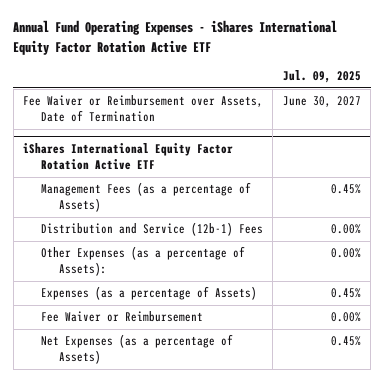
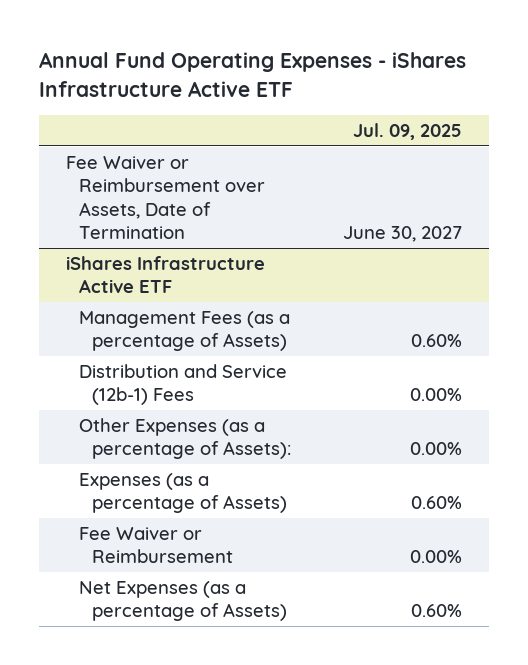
- Annual Fund Operating Expenses - iShares International Equity Factor Rotation Active ETF
+ Annual Fund Operating Expenses - iShares Infrastructure Active ETF
- iShares International Equity Factor Rotation Active ETF
- Management Fees (as a percentage of Assets) | 0.45%
+ iShares Infrastructure Active ETF
+ Management Fees (as a percentage of Assets) | 0.60%
- Expenses (as a percentage of Assets) | 0.45%
+ Expenses (as a percentage of Assets) | 0.60%
- Net Expenses (as a percentage of Assets) | 0.45%
+ Net Expenses (as a percentage of Assets) | 0.60%

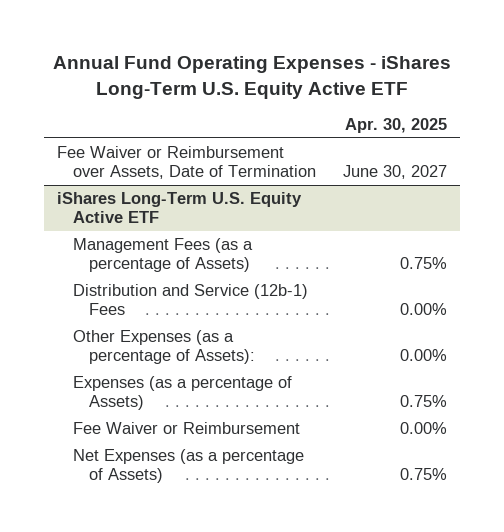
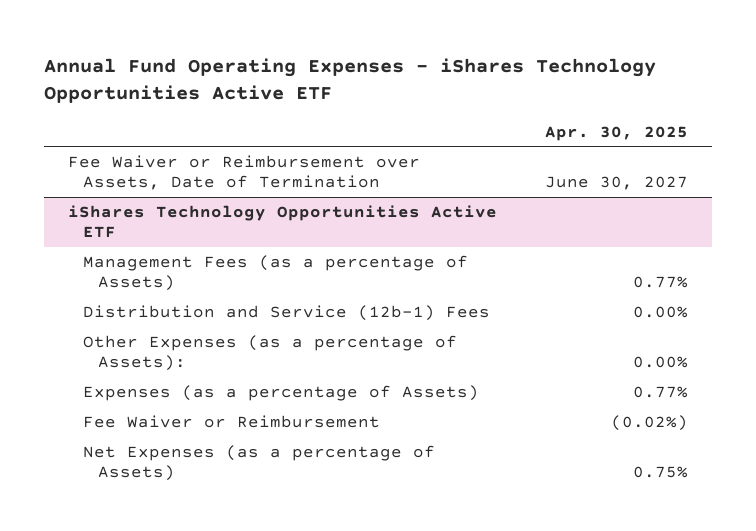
- Annual Fund Operating Expenses - iShares Long-Term U.S. Equity Active ETF
+ Annual Fund Operating Expenses - iShares Technology Opportunities Active ETF
- iShares Long-Term U.S. Equity Active ETF
- Management Fees (as a percentage of Assets) | 0.75%
+ iShares Technology Opportunities Active ETF
+ Management Fees (as a percentage of Assets) | 0.77%
- Expenses (as a percentage of Assets) | 0.75%
- Fee Waiver or Reimbursement | 0.00%
+ Expenses (as a percentage of Assets) | 0.77%
+ Fee Waiver or Reimbursement | (0.02%)

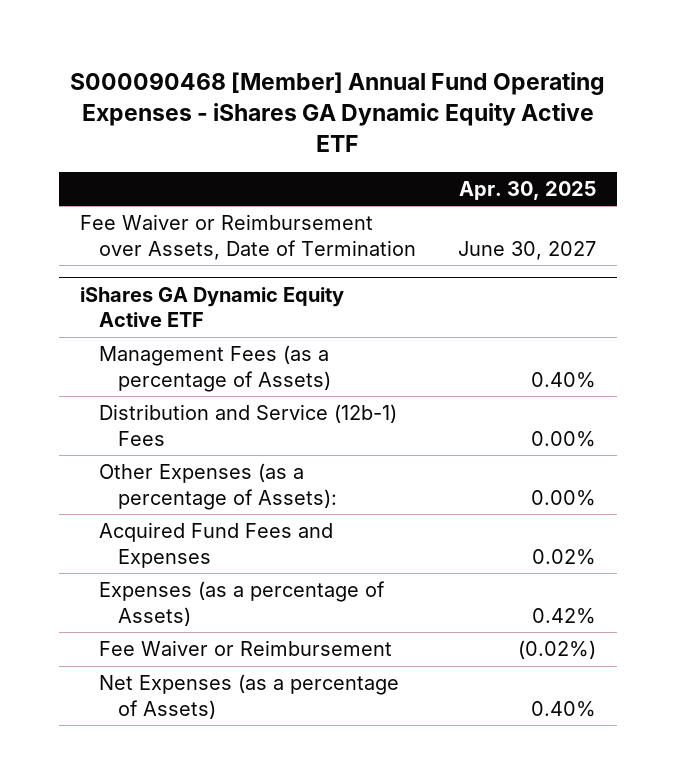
- Annual Fund Operating Expenses - iShares Technology Opportunities Active ETF
+ S000090468 [Member] Annual Fund Operating Expenses - iShares GA Dynamic Equity Active ETF
- iShares Technology Opportunities Active ETF
- Management Fees (as a percentage of Assets) | 0.77%
+ iShares GA Dynamic Equity Active ETF
+ Management Fees (as a percentage of Assets) | 0.40%
- Expenses (as a percentage of Assets) | 0.77%
+ Acquired Fund Fees and Expenses | 0.02%
+ Expenses (as a percentage of Assets) | 0.42%
- Net Expenses (as a percentage of Assets) | 0.75%
+ Net Expenses (as a percentage of Assets) | 0.40%

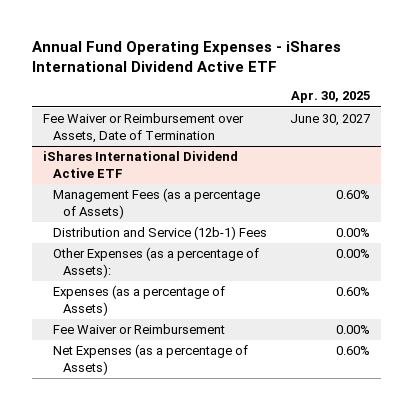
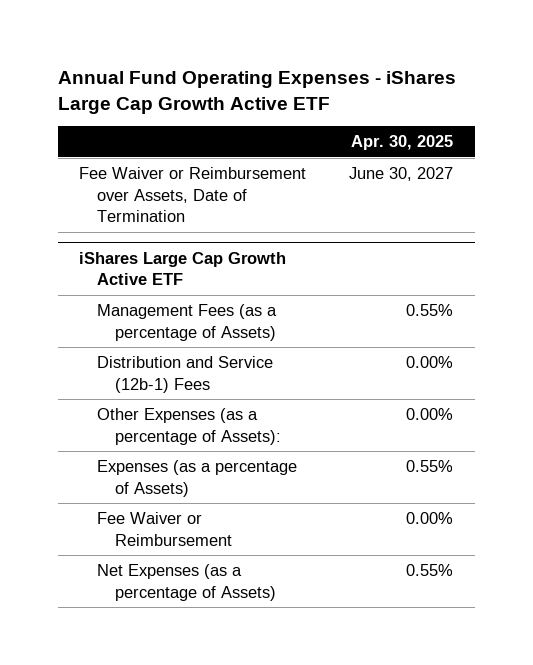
- Annual Fund Operating Expenses - iShares International Dividend Active ETF
+ Annual Fund Operating Expenses - iShares Large Cap Growth Active ETF
- iShares International Dividend Active ETF
- Management Fees (as a percentage of Assets) | 0.60%
+ iShares Large Cap Growth Active ETF
+ Management Fees (as a percentage of Assets) | 0.55%
- Expenses (as a percentage of Assets) | 0.60%
+ Expenses (as a percentage of Assets) | 0.55%
- Net Expenses (as a percentage of Assets) | 0.60%
+ Net Expenses (as a percentage of Assets) | 0.55%

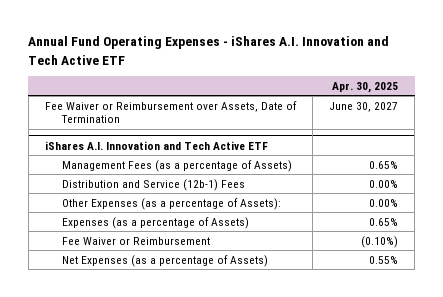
- Annual Fund Operating Expenses - iShares Large Cap Growth Active ETF
+ Annual Fund Operating Expenses - iShares A.I. Innovation and Tech Active ETF
- iShares Large Cap Growth Active ETF
- Management Fees (as a percentage of Assets) | 0.55%
+ iShares A.I. Innovation and Tech Active ETF
+ Management Fees (as a percentage of Assets) | 0.65%
- Expenses (as a percentage of Assets) | 0.55%
- Fee Waiver or Reimbursement | 0.00%
+ Expenses (as a percentage of Assets) | 0.65%
+ Fee Waiver or Reimbursement | (0.10%)

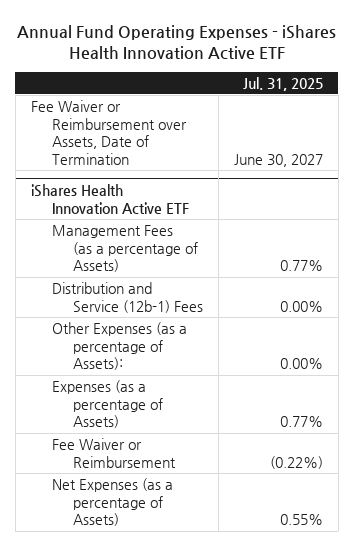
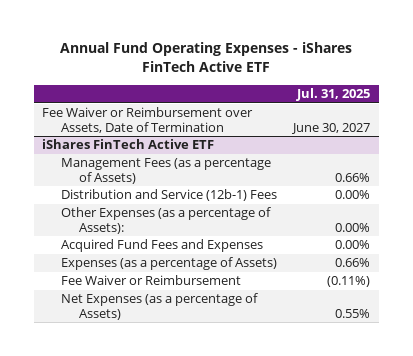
- Annual Fund Operating Expenses - iShares Health Innovation Active ETF
+ Annual Fund Operating Expenses - iShares FinTech Active ETF
- iShares Health Innovation Active ETF
- Management Fees (as a percentage of Assets) | 0.77%
+ iShares FinTech Active ETF
+ Management Fees (as a percentage of Assets) | 0.66%
- Expenses (as a percentage of Assets) | 0.77%
- Fee Waiver or Reimbursement | (0.22%)
+ Acquired Fund Fees and Expenses | 0.00%
+ Expenses (as a percentage of Assets) | 0.66%
+ Fee Waiver or Reimbursement | (0.11%)

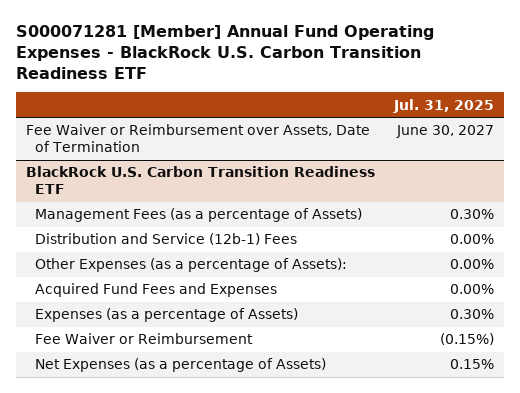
- Annual Fund Operating Expenses - iShares FinTech Active ETF
+ S000071281 [Member] Annual Fund Operating Expenses - BlackRock U.S. Carbon Transition Readiness ETF
- iShares FinTech Active ETF
- Management Fees (as a percentage of Assets) | 0.66%
+ BlackRock U.S. Carbon Transition Readiness ETF
+ Management Fees (as a percentage of Assets) | 0.30%
- Expenses (as a percentage of Assets) | 0.66%
- Fee Waiver or Reimbursement | (0.11%)
- Net Expenses (as a percentage of Assets) | 0.55%
+ Expenses (as a percentage of Assets) | 0.30%
+ Fee Waiver or Reimbursement | (0.15%)
+ Net Expenses (as a percentage of Assets) | 0.15%

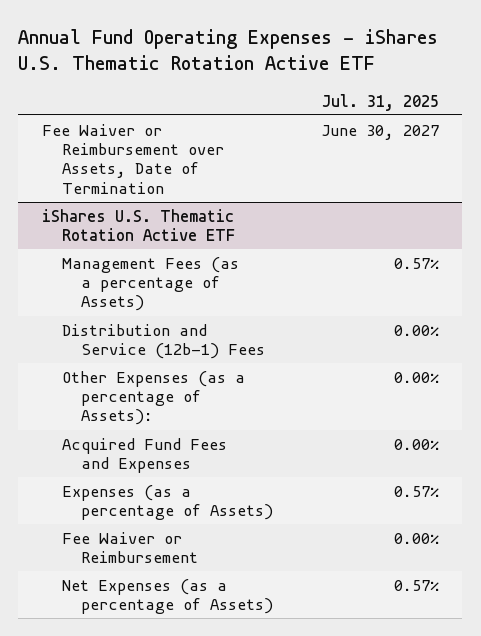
- S000071281 [Member] Annual Fund Operating Expenses - BlackRock U.S. Carbon Transition Readiness ETF
+ Annual Fund Operating Expenses - iShares U.S. Thematic Rotation Active ETF
- BlackRock U.S. Carbon Transition Readiness ETF
- Management Fees (as a percentage of Assets) | 0.30%
+ iShares U.S. Thematic Rotation Active ETF
+ Management Fees (as a percentage of Assets) | 0.57%
- Expenses (as a percentage of Assets) | 0.30%
- Fee Waiver or Reimbursement | (0.15%)
- Net Expenses (as a percentage of Assets) | 0.15%
+ Expenses (as a percentage of Assets) | 0.57%
+ Fee Waiver or Reimbursement | 0.00%
+ Net Expenses (as a percentage of Assets) | 0.57%

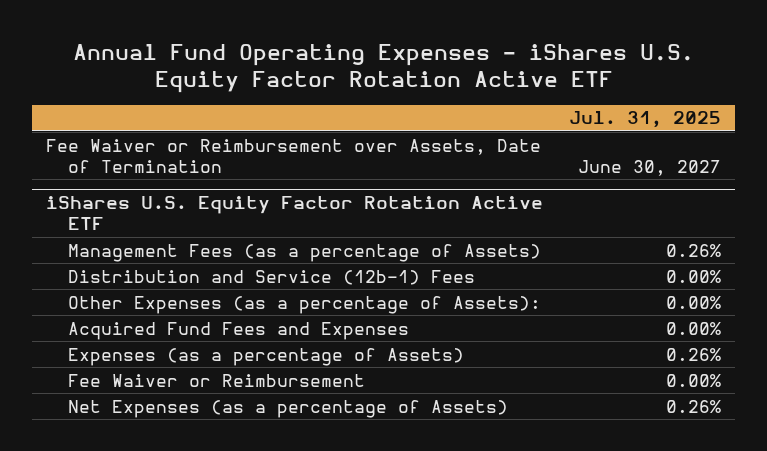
- Annual Fund Operating Expenses - iShares U.S. Thematic Rotation Active ETF
+ Annual Fund Operating Expenses - iShares U.S. Equity Factor Rotation Active ETF
- iShares U.S. Thematic Rotation Active ETF
- Management Fees (as a percentage of Assets) | 0.57%
+ iShares U.S. Equity Factor Rotation Active ETF
+ Management Fees (as a percentage of Assets) | 0.26%
- Expenses (as a percentage of Assets) | 0.57%
+ Expenses (as a percentage of Assets) | 0.26%
- Net Expenses (as a percentage of Assets) | 0.57%
+ Net Expenses (as a percentage of Assets) | 0.26%

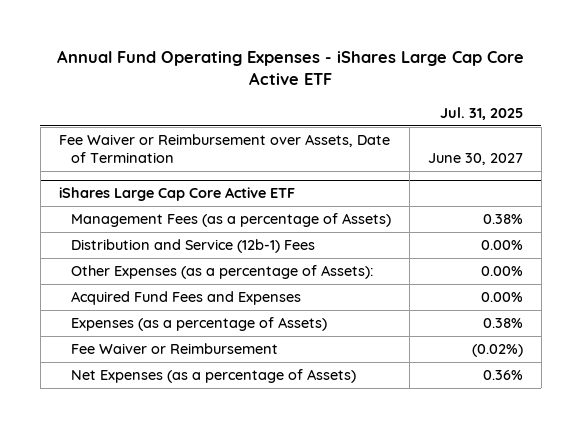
- Annual Fund Operating Expenses - iShares U.S. Equity Factor Rotation Active ETF
+ Annual Fund Operating Expenses - iShares Large Cap Core Active ETF
- iShares U.S. Equity Factor Rotation Active ETF
- Management Fees (as a percentage of Assets) | 0.26%
+ iShares Large Cap Core Active ETF
+ Management Fees (as a percentage of Assets) | 0.38%
- Expenses (as a percentage of Assets) | 0.26%
- Fee Waiver or Reimbursement | 0.00%
- Net Expenses (as a percentage of Assets) | 0.26%
+ Expenses (as a percentage of Assets) | 0.38%
+ Fee Waiver or Reimbursement | (0.02%)
+ Net Expenses (as a percentage of Assets) | 0.36%

